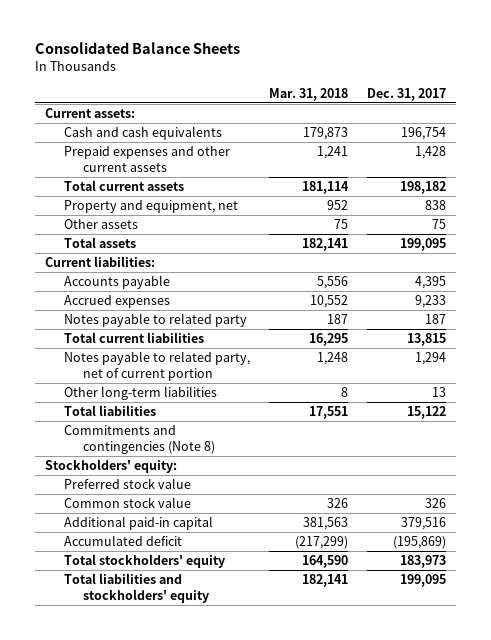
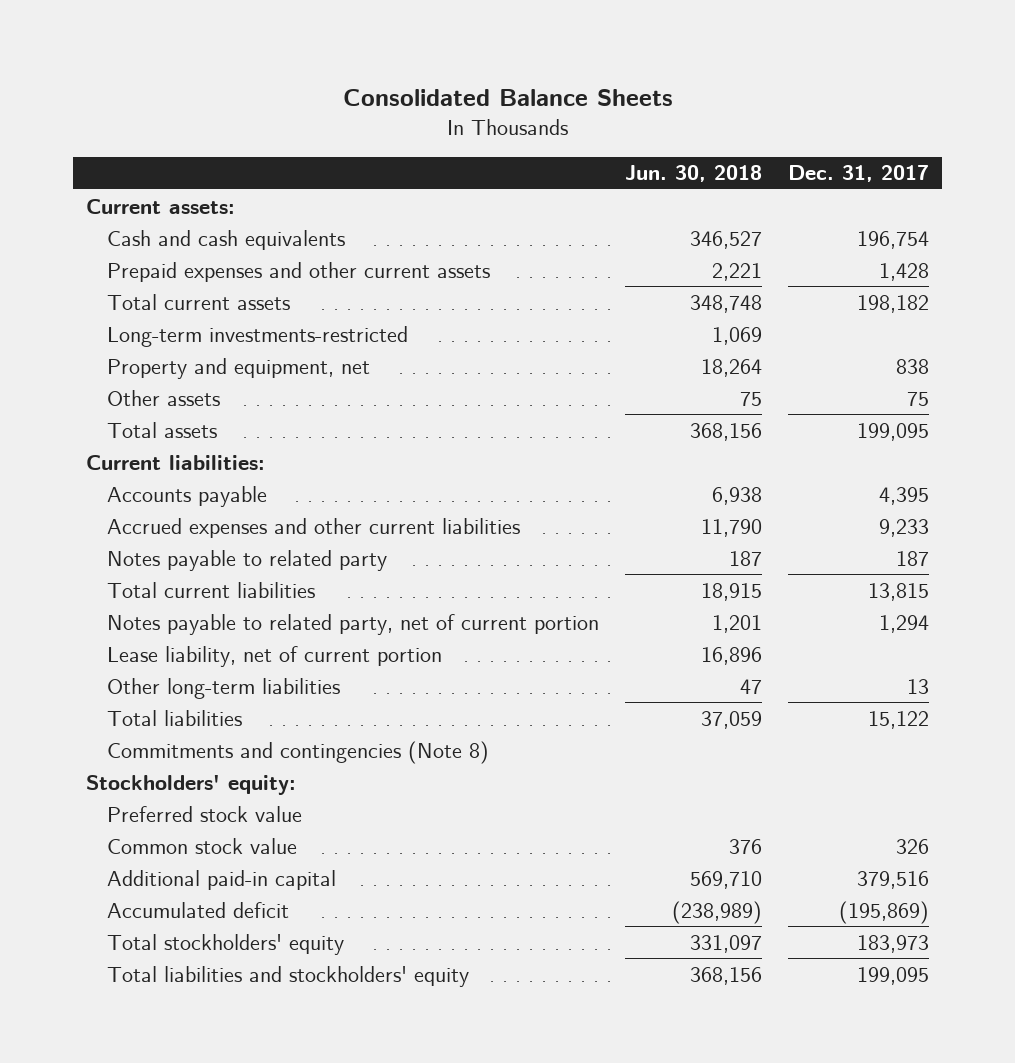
- | Mar. 31, 2018 | Dec. 31, 2017
+ | Jun. 30, 2018 | Dec. 31, 2017
+ Long-term investments-restricted | 1,069 |
- Accrued expenses | 10,552 | 9,233
+ Accrued expenses and other current liabilities | 11,790 | 9,233
+ Lease liability, net of current portion | 16,896 |

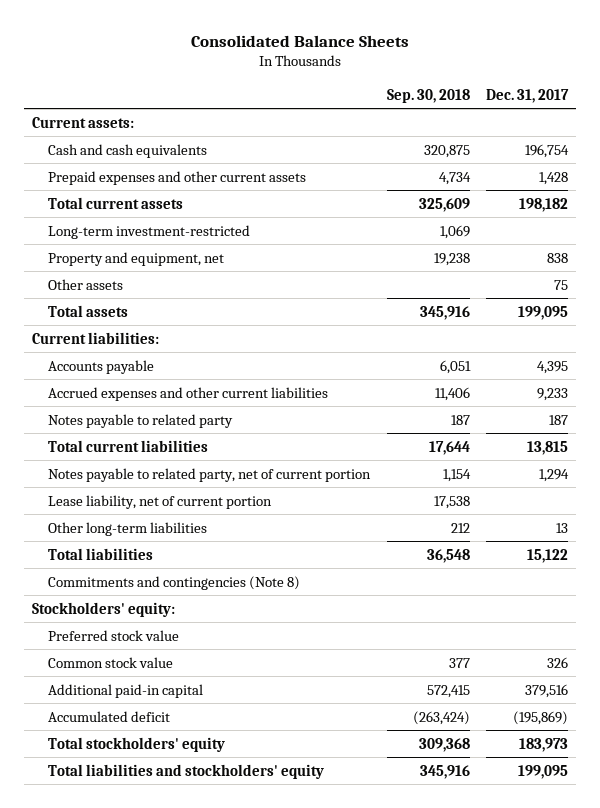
- | Jun. 30, 2018 | Dec. 31, 2017
+ | Sep. 30, 2018 | Dec. 31, 2017
- Long-term investments-restricted | 1,069 |
+ Long-term investment-restricted | 1,069 |

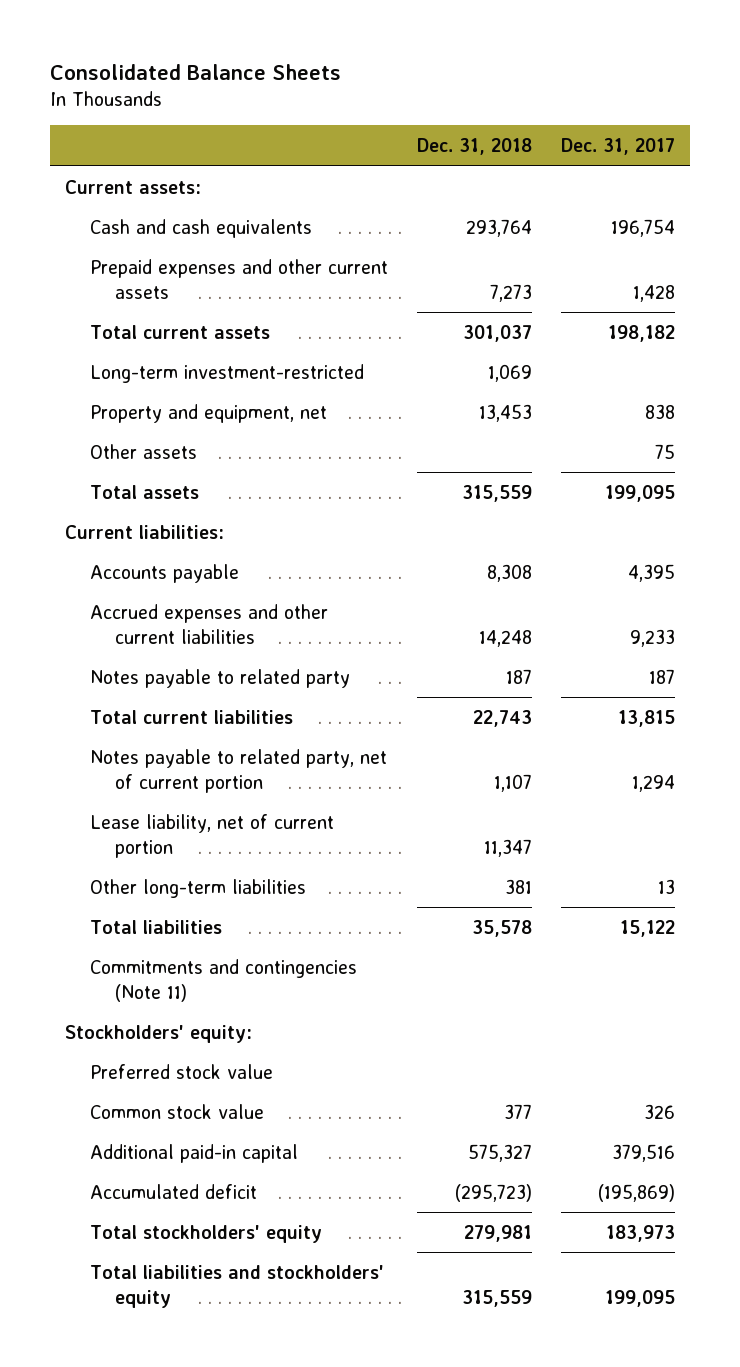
- | Sep. 30, 2018 | Dec. 31, 2017
+ | Dec. 31, 2018 | Dec. 31, 2017
- Commitments and contingencies (Note 8)
+ Commitments and contingencies (Note 11)

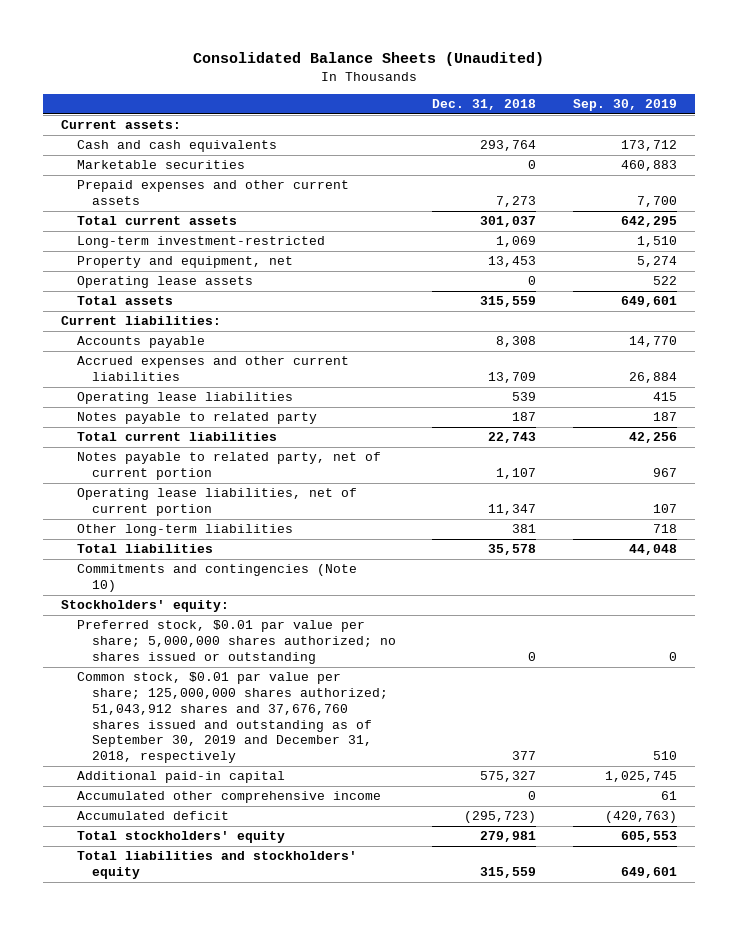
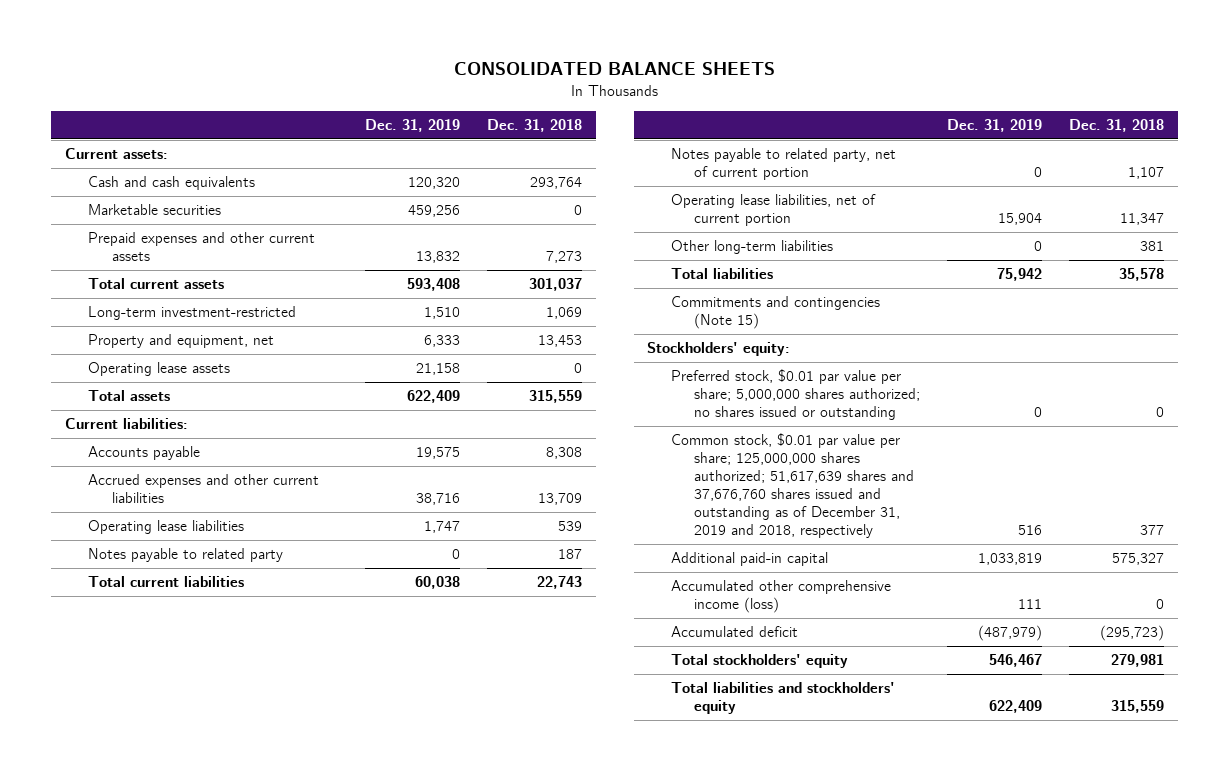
- Consolidated Balance Sheets (Unaudited)
+ CONSOLIDATED BALANCE SHEETS
- | Dec. 31, 2018 | Sep. 30, 2019
+ | Dec. 31, 2019 | Dec. 31, 2018
- Commitments and contingencies (Note 10)
+ Commitments and contingencies (Note 15)
- Common stock, $0.01 par value per share; 125,000,000 shares authorized; 51,043,912 shares and 37,676,760 shares issued and outstanding as of September 30, 2019 and December 31, 2018, respectively | 377 | 510
+ Common stock, $0.01 par value per share; 125,000,000 shares authorized; 51,617,639 shares and 37,676,760 shares issued and outstanding as of December 31, 2019 and 2018, respectively | 516 | 377
- Accumulated other comprehensive income | 0 | 61
+ Accumulated other comprehensive income (loss) | 111 | 0

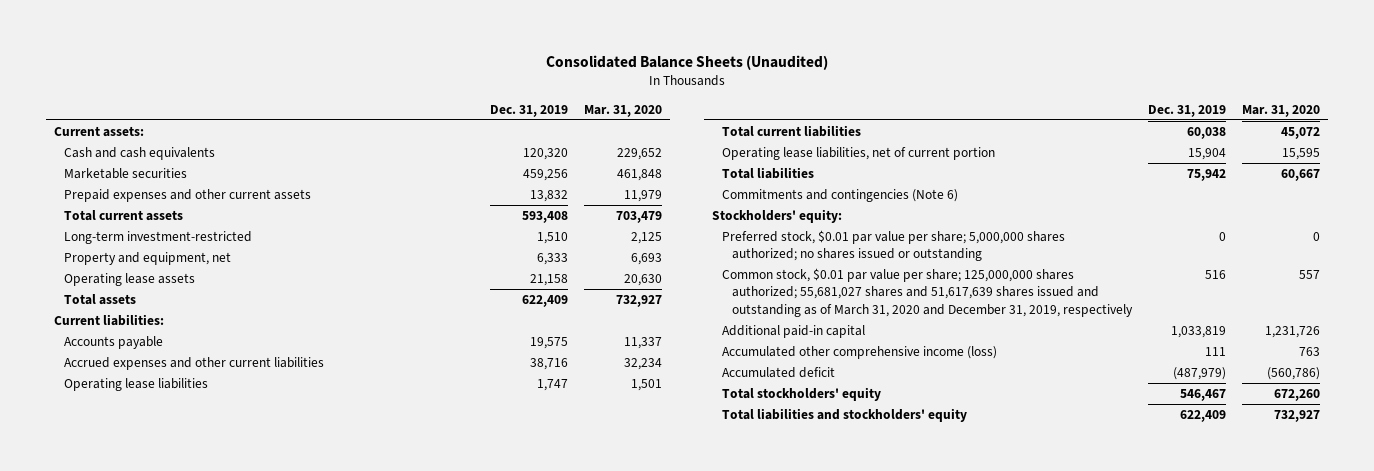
- CONSOLIDATED BALANCE SHEETS
+ Consolidated Balance Sheets (Unaudited)
- | Dec. 31, 2019 | Dec. 31, 2018
+ | Dec. 31, 2019 | Mar. 31, 2020
- Notes payable to related party | 0 | 187
- Notes payable to related party, net of current portion | 0 | 1,107
- Other long-term liabilities | 0 | 381
- Commitments and contingencies (Note 15)
+ Commitments and contingencies (Note 6)
- Common stock, $0.01 par value per share; 125,000,000 shares authorized; 51,617,639 shares and 37,676,760 shares issued and outstanding as of December 31, 2019 and 2018, respectively | 516 | 377
+ Common stock, $0.01 par value per share; 125,000,000 shares authorized; 55,681,027 shares and 51,617,639 shares issued and outstanding as of March 31, 2020 and December 31, 2019, respectively | 516 | 557

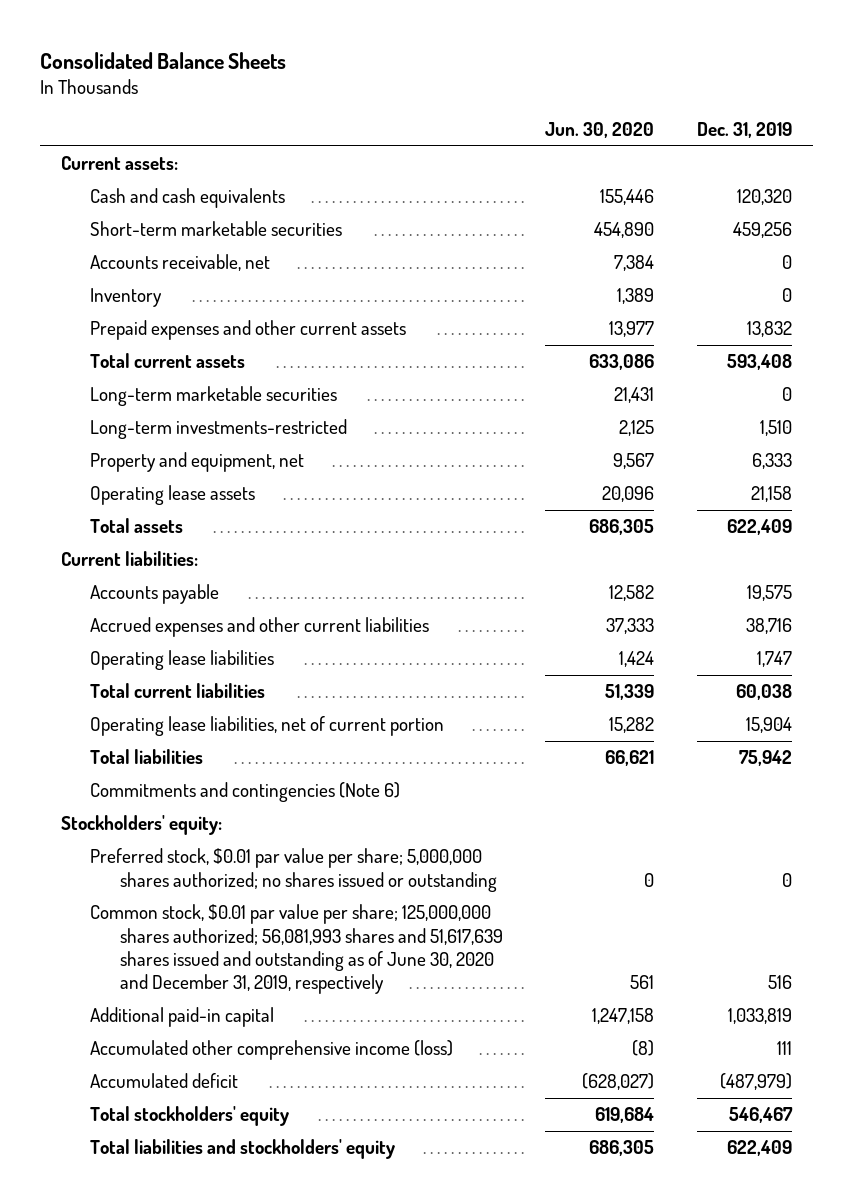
- Consolidated Balance Sheets (Unaudited)
+ Consolidated Balance Sheets
- | Dec. 31, 2019 | Mar. 31, 2020
+ | Jun. 30, 2020 | Dec. 31, 2019
- Marketable securities | 459,256 | 461,848
+ Short-term marketable securities | 454,890 | 459,256
+ Accounts receivable, net | 7,384 | 0
+ Inventory | 1,389 | 0
- Long-term investment-restricted | 1,510 | 2,125
+ Long-term marketable securities | 21,431 | 0
+ Long-term investments-restricted | 2,125 | 1,510
- Common stock, $0.01 par value per share; 125,000,000 shares authorized; 55,681,027 shares and 51,617,639 shares issued and outstanding as of March 31, 2020 and December 31, 2019, respectively | 516 | 557
+ Common stock, $0.01 par value per share; 125,000,000 shares authorized; 56,081,993 shares and 51,617,639 shares issued and outstanding as of June 30, 2020 and December 31, 2019, respectively | 561 | 516

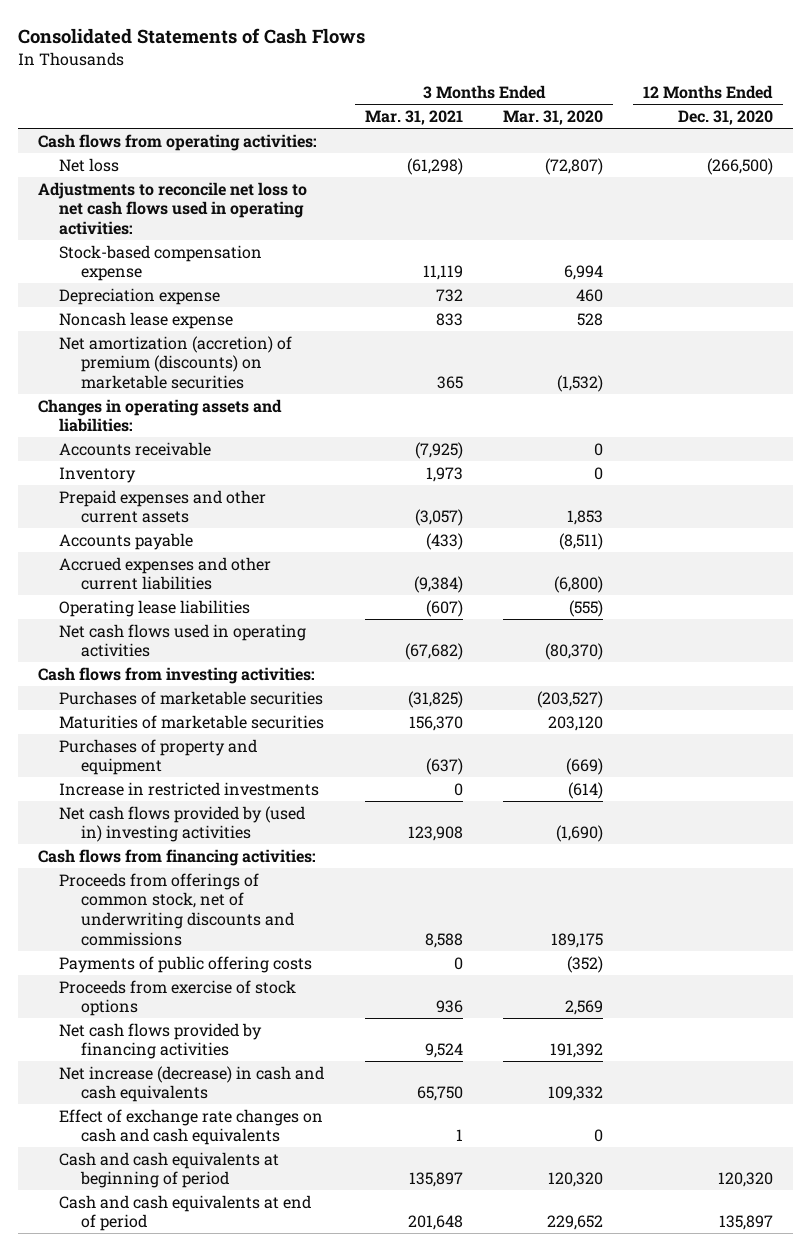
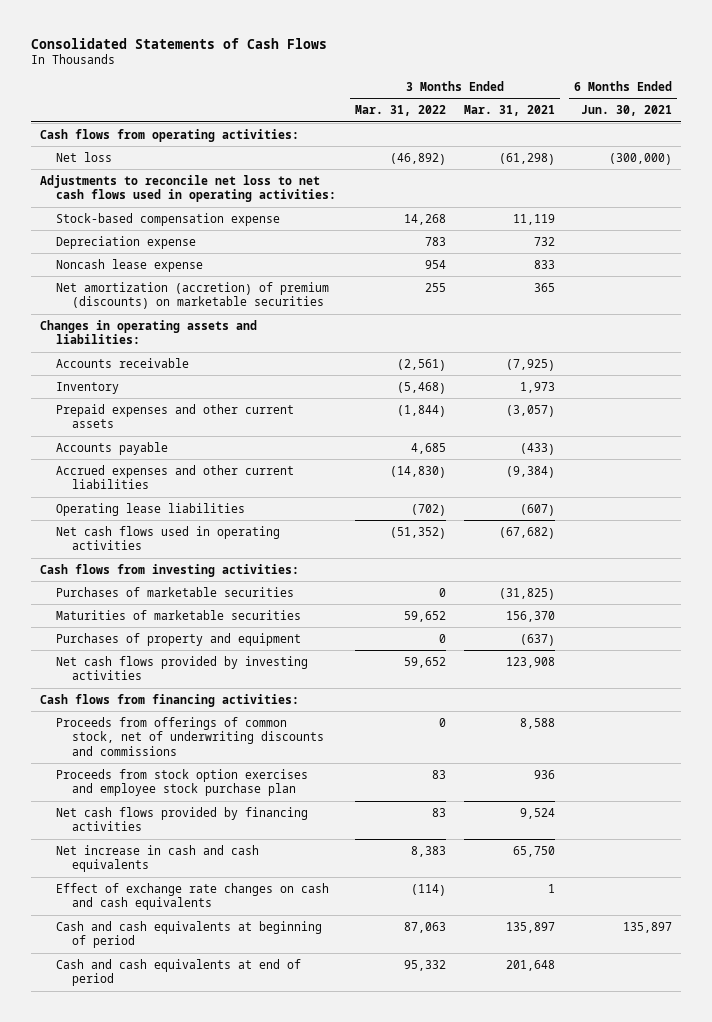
- | 3 Months Ended Mar. 31, 2021 | 3 Months Ended Mar. 31, 2020 | 12 Months Ended Dec. 31, 2020
+ | 3 Months Ended Mar. 31, 2022 | 3 Months Ended Mar. 31, 2021 | 6 Months Ended Jun. 30, 2021
- Increase in restricted investments | 0 | (614) |
- Net cash flows provided by (used in) investing activities | 123,908 | (1,690) |
+ Net cash flows provided by investing activities | 59,652 | 123,908 |
- Payments of public offering costs | 0 | (352) |
- Proceeds from exercise of stock options | 936 | 2,569 |
+ Proceeds from stock option exercises and employee stock purchase plan | 83 | 936 |
- Net increase (decrease) in cash and cash equivalents | 65,750 | 109,332 |
+ Net increase in cash and cash equivalents | 8,383 | 65,750 |

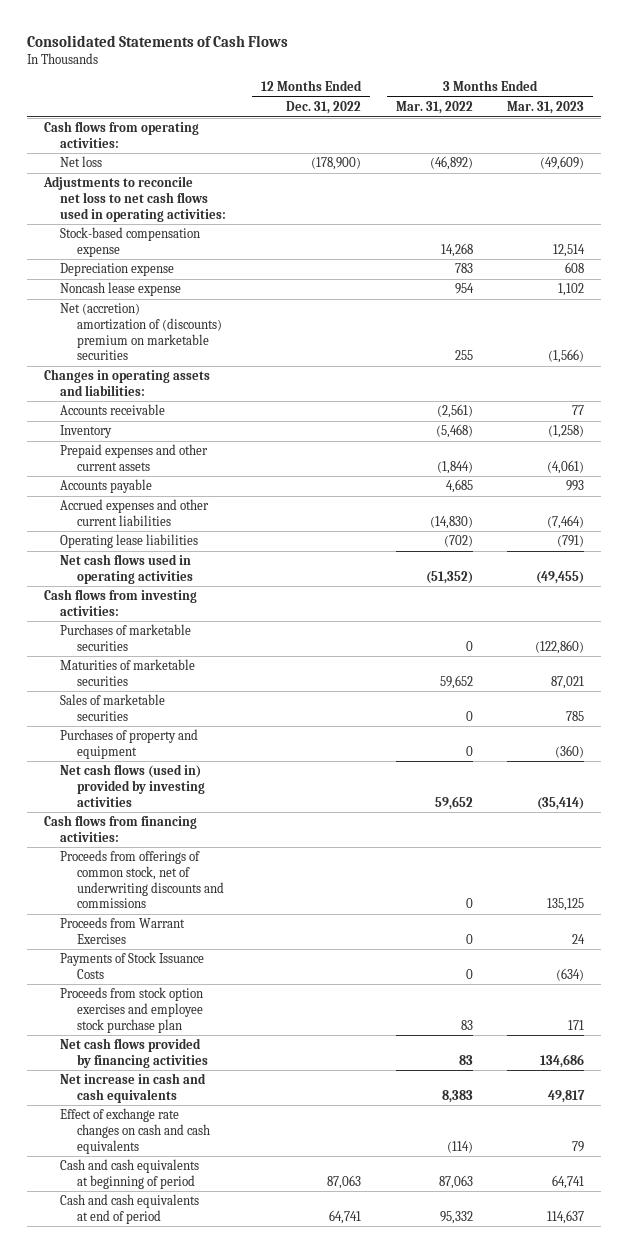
- | 3 Months Ended Mar. 31, 2022 | 3 Months Ended Mar. 31, 2021 | 6 Months Ended Jun. 30, 2021
+ | 12 Months Ended Dec. 31, 2022 | 3 Months Ended Mar. 31, 2022 | 3 Months Ended Mar. 31, 2023
- Net amortization (accretion) of premium (discounts) on marketable securities | 255 | 365 |
+ Net (accretion) amortization of (discounts) premium on marketable securities | | 255 | (1,566)
+ Sales of marketable securities | | 0 | 785
- Net cash flows provided by investing activities | 59,652 | 123,908 |
+ Net cash flows (used in) provided by investing activities | | 59,652 | (35,414)
+ Proceeds from Warrant Exercises | | 0 | 24
+ Payments of Stock Issuance Costs | | 0 | (634)

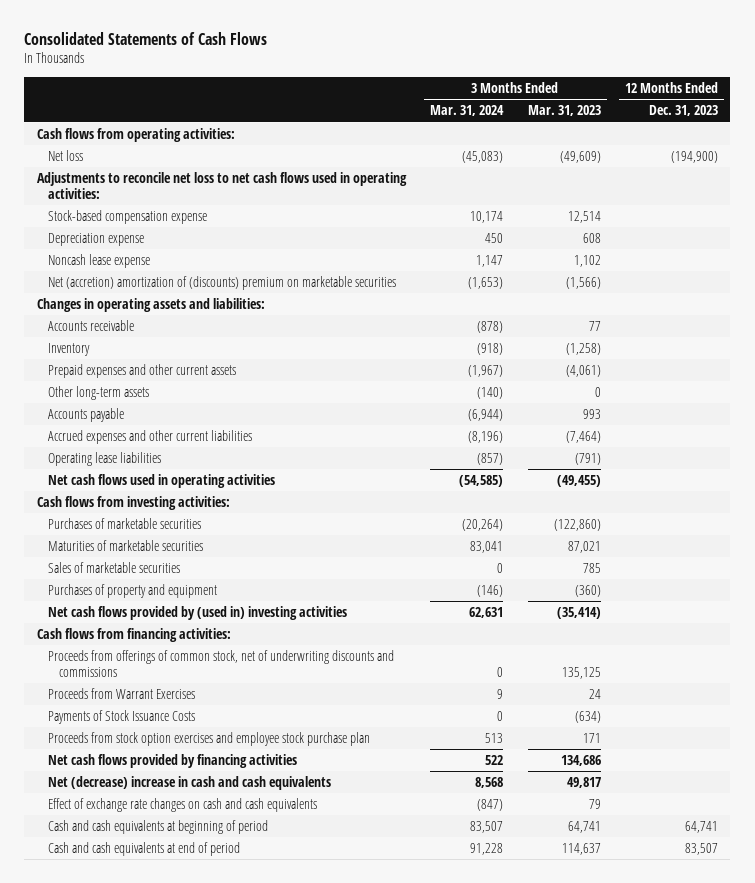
- | 12 Months Ended Dec. 31, 2022 | 3 Months Ended Mar. 31, 2022 | 3 Months Ended Mar. 31, 2023
+ | 3 Months Ended Mar. 31, 2024 | 3 Months Ended Mar. 31, 2023 | 12 Months Ended Dec. 31, 2023
+ Other long-term assets | (140) | 0 |
- Net cash flows (used in) provided by investing activities | | 59,652 | (35,414)
+ Net cash flows provided by (used in) investing activities | 62,631 | (35,414) |
- Net increase in cash and cash equivalents | | 8,383 | 49,817
+ Net (decrease) increase in cash and cash equivalents | 8,568 | 49,817 |

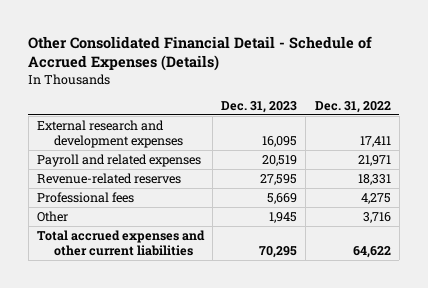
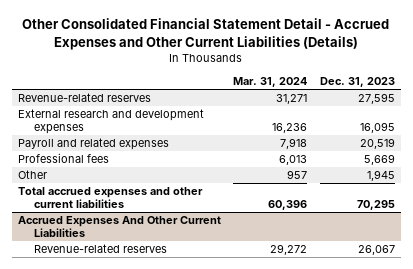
- Other Consolidated Financial Detail - Schedule of Accrued Expenses (Details)
+ Other Consolidated Financial Statement Detail - Accrued Expenses and Other Current Liabilities (Details)
- | Dec. 31, 2023 | Dec. 31, 2022
+ | Mar. 31, 2024 | Dec. 31, 2023
moved up: Revenue-related reserves | 31,271 | 27,595
+ Accrued Expenses And Other Current Liabilities
+ Revenue-related reserves | 29,272 | 26,067

